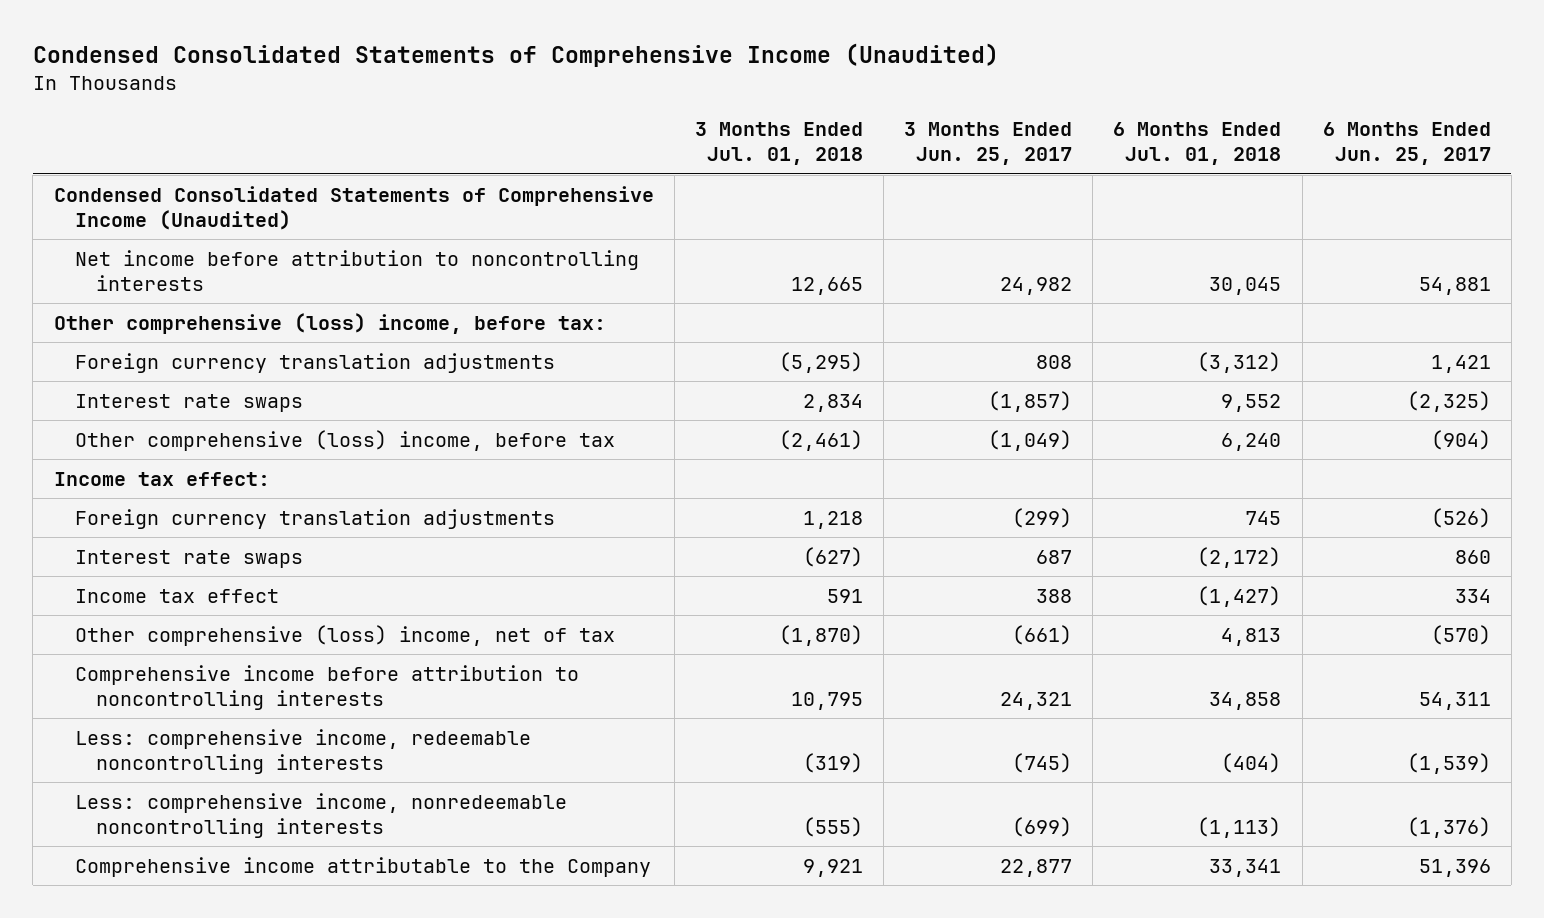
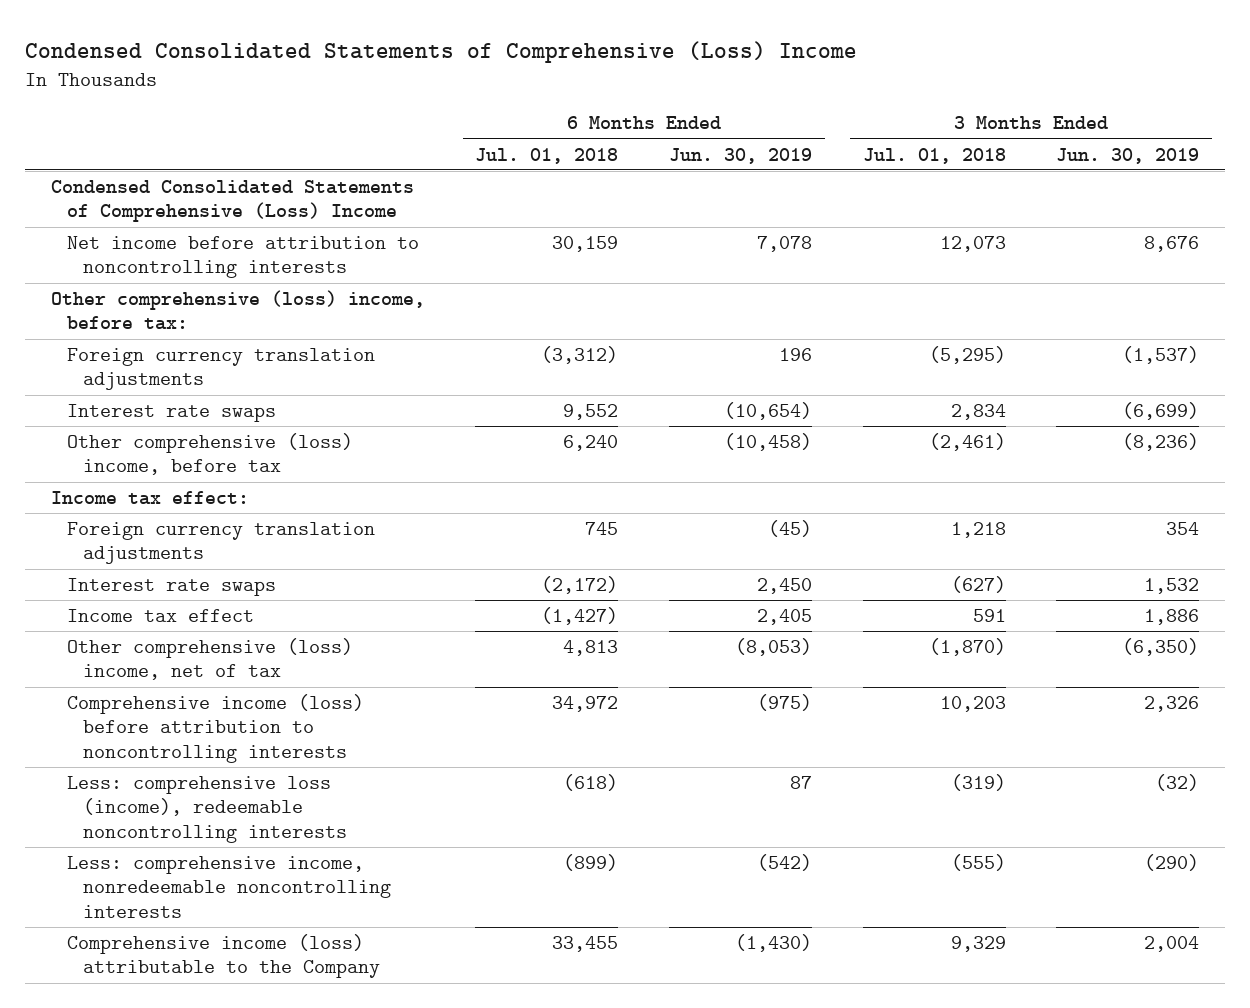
- Condensed Consolidated Statements of Comprehensive Income (Unaudited)
+ Condensed Consolidated Statements of Comprehensive (Loss) Income
- | 3 Months Ended Jul. 01, 2018 | 3 Months Ended Jun. 25, 2017 | 6 Months Ended Jul. 01, 2018 | 6 Months Ended Jun. 25, 2017
+ | 6 Months Ended Jul. 01, 2018 | 6 Months Ended Jun. 30, 2019 | 3 Months Ended Jul. 01, 2018 | 3 Months Ended Jun. 30, 2019
- Condensed Consolidated Statements of Comprehensive Income (Unaudited)
- Net income before attribution to noncontrolling interests | 12,665 | 24,982 | 30,045 | 54,881
+ Condensed Consolidated Statements of Comprehensive (Loss) Income
+ Net income before attribution to noncontrolling interests | 30,159 | 7,078 | 12,073 | 8,676
- Comprehensive income before attribution to noncontrolling interests | 10,795 | 24,321 | 34,858 | 54,311
- Less: comprehensive income, redeemable noncontrolling interests | (319) | (745) | (404) | (1,539)
- Less: comprehensive income, nonredeemable noncontrolling interests | (555) | (699) | (1,113) | (1,376)
- Comprehensive income attributable to the Company | 9,921 | 22,877 | 33,341 | 51,396
+ Comprehensive income (loss) before attribution to noncontrolling interests | 34,972 | (975) | 10,203 | 2,326
+ Less: comprehensive loss (income), redeemable noncontrolling interests | (618) | 87 | (319) | (32)
+ Less: comprehensive income, nonredeemable noncontrolling interests | (899) | (542) | (555) | (290)
+ Comprehensive income (loss) attributable to the Company | 33,455 | (1,430) | 9,329 | 2,004

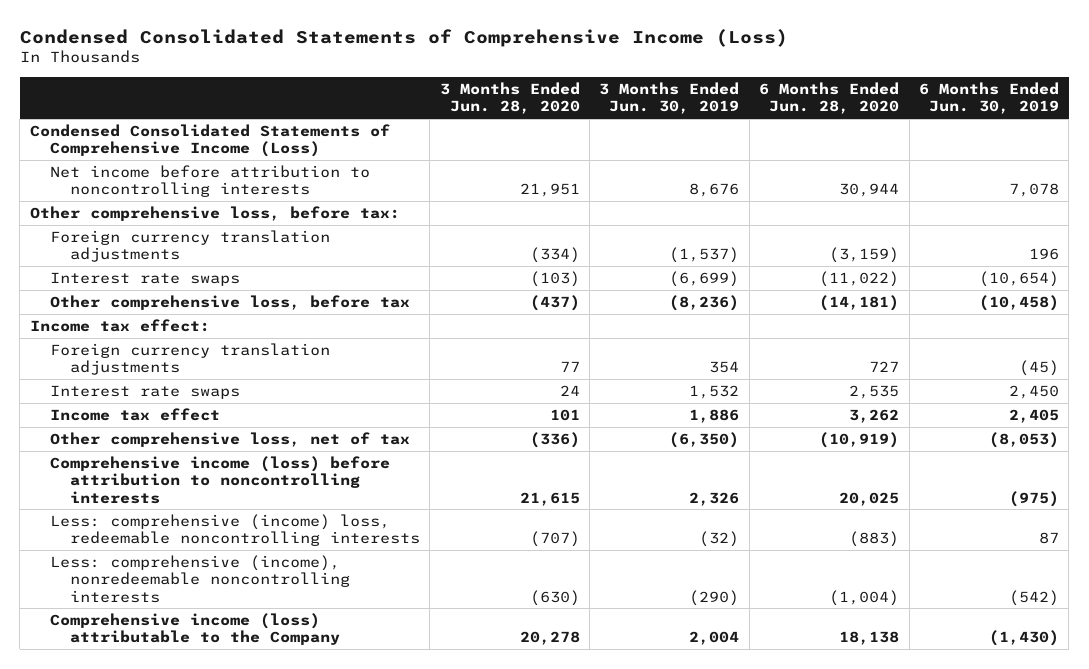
- Condensed Consolidated Statements of Comprehensive (Loss) Income
+ Condensed Consolidated Statements of Comprehensive Income (Loss)
- | 6 Months Ended Jul. 01, 2018 | 6 Months Ended Jun. 30, 2019 | 3 Months Ended Jul. 01, 2018 | 3 Months Ended Jun. 30, 2019
+ | 3 Months Ended Jun. 28, 2020 | 3 Months Ended Jun. 30, 2019 | 6 Months Ended Jun. 28, 2020 | 6 Months Ended Jun. 30, 2019
- Condensed Consolidated Statements of Comprehensive (Loss) Income
+ Condensed Consolidated Statements of Comprehensive Income (Loss)
- Other comprehensive (loss) income, before tax:
+ Other comprehensive loss, before tax:
- Other comprehensive (loss) income, before tax | 6,240 | (10,458) | (2,461) | (8,236)
+ Other comprehensive loss, before tax | (437) | (8,236) | (14,181) | (10,458)
- Other comprehensive (loss) income, net of tax | 4,813 | (8,053) | (1,870) | (6,350)
+ Other comprehensive loss, net of tax | (336) | (6,350) | (10,919) | (8,053)
- Less: comprehensive loss (income), redeemable noncontrolling interests | (618) | 87 | (319) | (32)
- Less: comprehensive income, nonredeemable noncontrolling interests | (899) | (542) | (555) | (290)
+ Less: comprehensive (income) loss, redeemable noncontrolling interests | (707) | (32) | (883) | 87
+ Less: comprehensive (income), nonredeemable noncontrolling interests | (630) | (290) | (1,004) | (542)

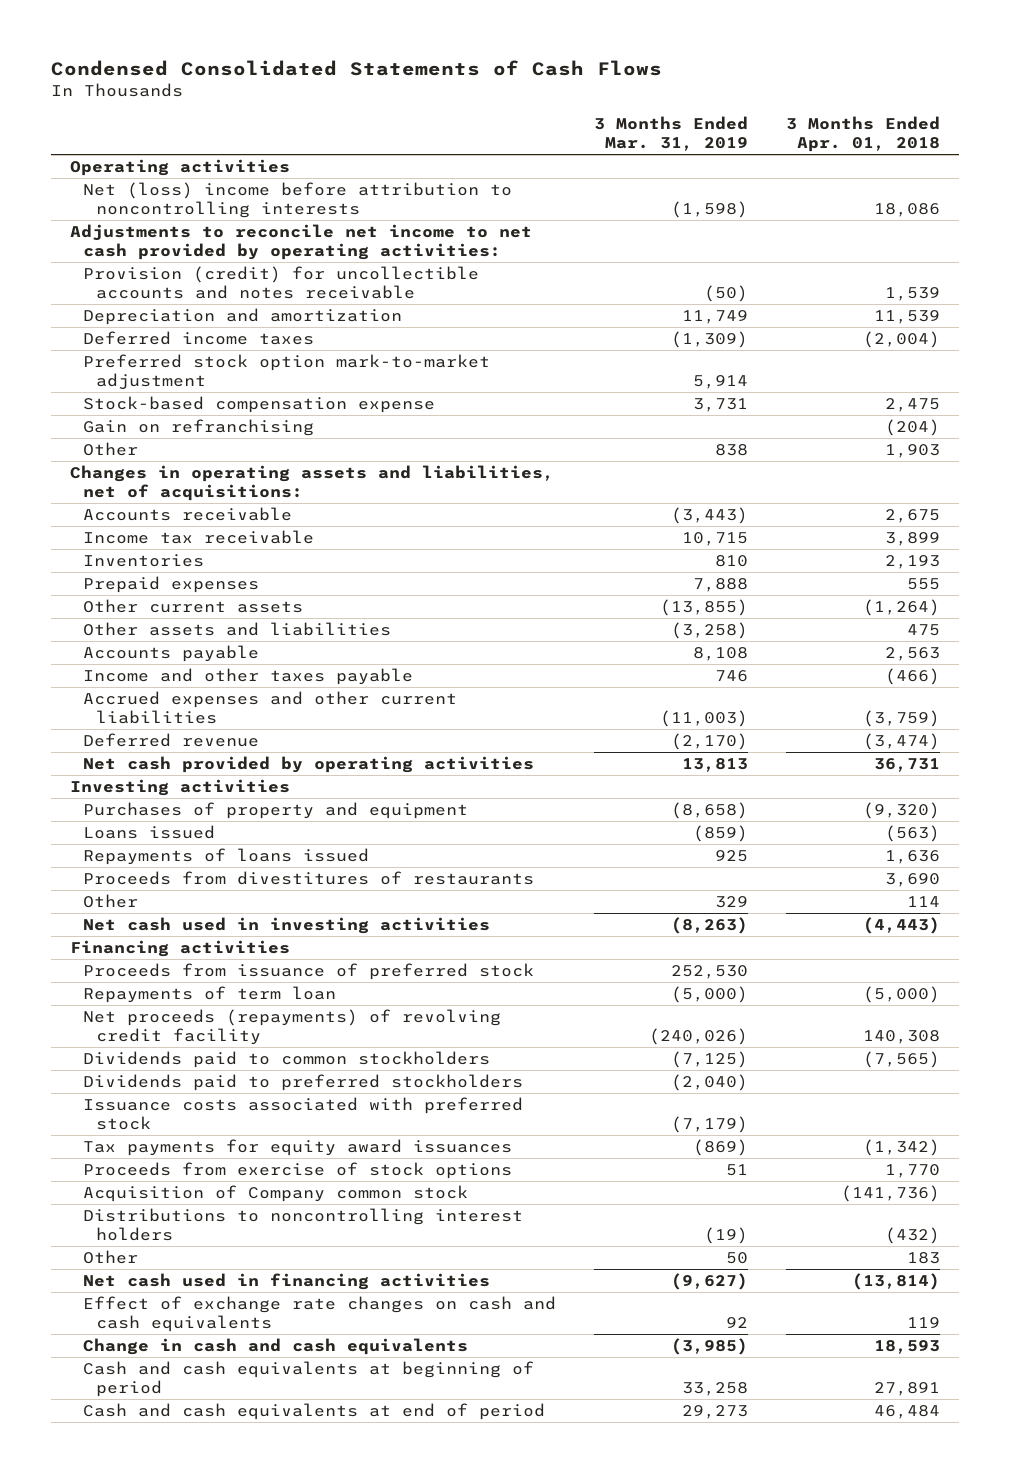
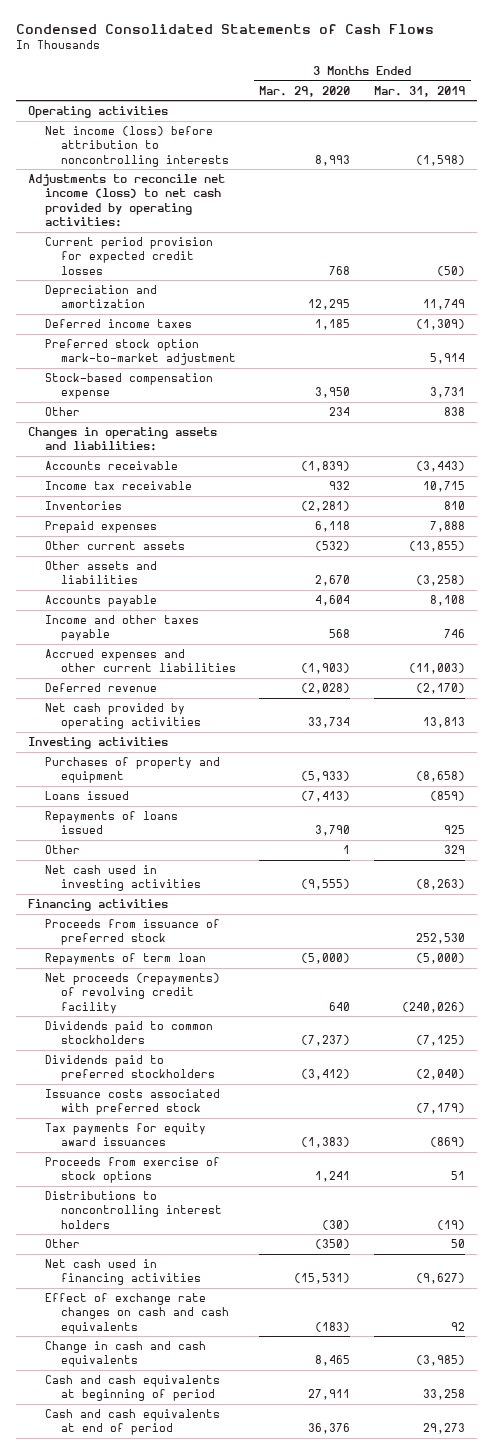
- | 3 Months Ended Mar. 31, 2019 | 3 Months Ended Apr. 01, 2018
+ | 3 Months Ended Mar. 29, 2020 | 3 Months Ended Mar. 31, 2019
- Net (loss) income before attribution to noncontrolling interests | (1,598) | 18,086
- Adjustments to reconcile net income to net cash provided by operating activities:
- Provision (credit) for uncollectible accounts and notes receivable | (50) | 1,539
+ Net income (loss) before attribution to noncontrolling interests | 8,993 | (1,598)
+ Adjustments to reconcile net income (loss) to net cash provided by operating activities:
+ Current period provision for expected credit losses | 768 | (50)
- Gain on refranchising | | (204)
- Changes in operating assets and liabilities, net of acquisitions:
+ Changes in operating assets and liabilities:
- Proceeds from divestitures of restaurants | | 3,690
- Acquisition of Company common stock | | (141,736)

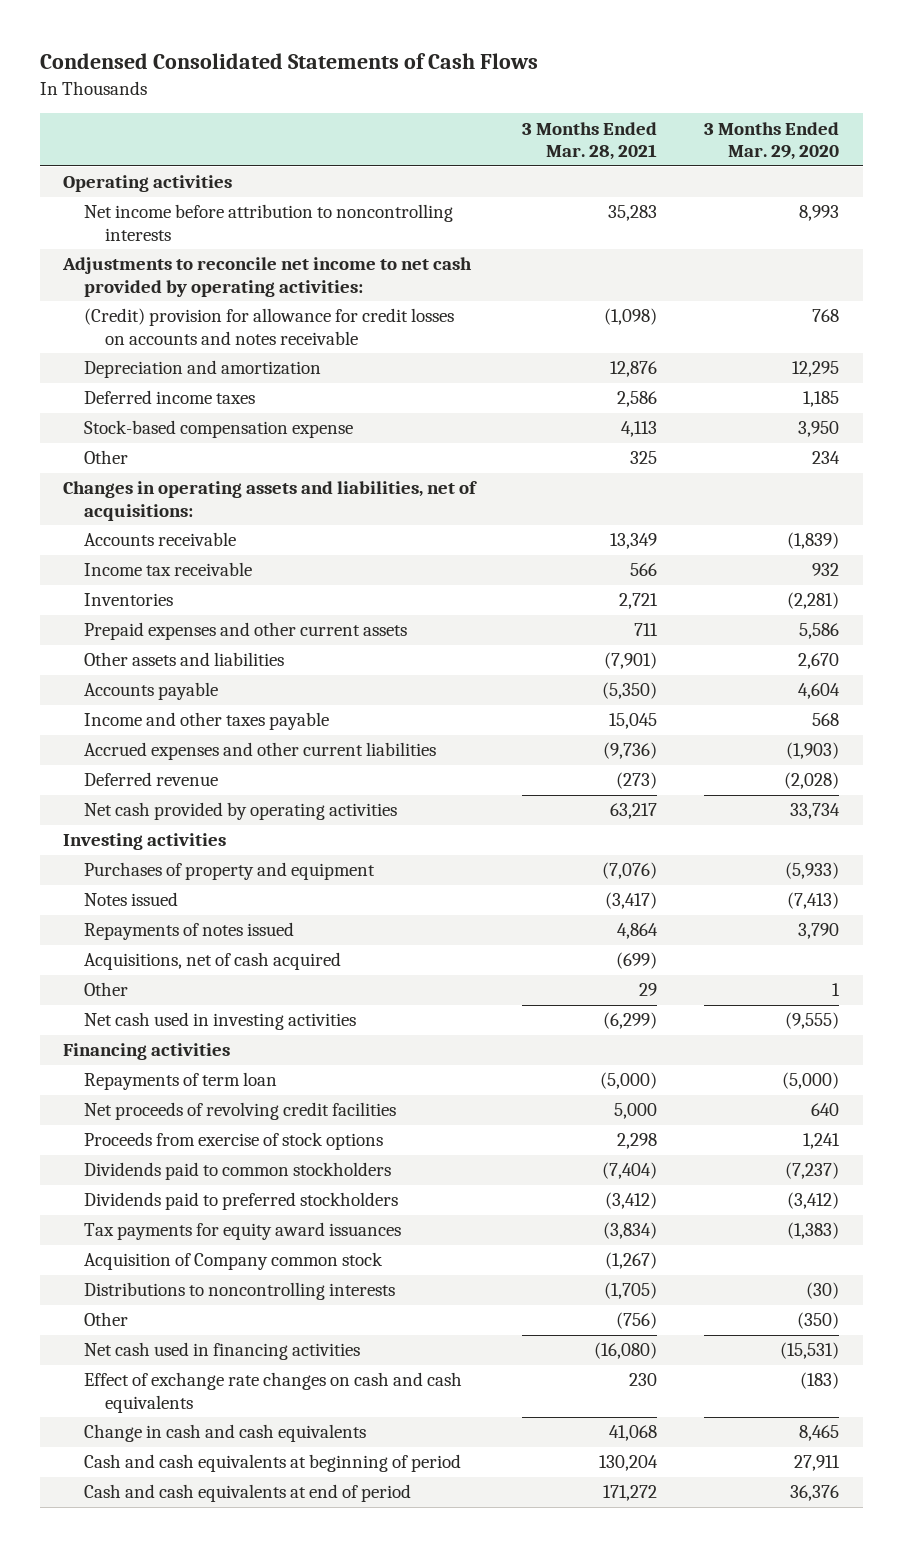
- | 3 Months Ended Mar. 29, 2020 | 3 Months Ended Mar. 31, 2019
+ | 3 Months Ended Mar. 28, 2021 | 3 Months Ended Mar. 29, 2020
- Net income (loss) before attribution to noncontrolling interests | 8,993 | (1,598)
- Adjustments to reconcile net income (loss) to net cash provided by operating activities:
- Current period provision for expected credit losses | 768 | (50)
+ Net income before attribution to noncontrolling interests | 35,283 | 8,993
+ Adjustments to reconcile net income to net cash provided by operating activities:
+ (Credit) provision for allowance for credit losses on accounts and notes receivable | (1,098) | 768
- Preferred stock option mark-to-market adjustment | | 5,914
- Changes in operating assets and liabilities:
+ Changes in operating assets and liabilities, net of acquisitions:
- Prepaid expenses | 6,118 | 7,888
- Other current assets | (532) | (13,855)
+ Prepaid expenses and other current assets | 711 | 5,586
- Loans issued | (7,413) | (859)
- Repayments of loans issued | 3,790 | 925
+ Notes issued | (3,417) | (7,413)
+ Repayments of notes issued | 4,864 | 3,790
+ Acquisitions, net of cash acquired | (699) |
- Proceeds from issuance of preferred stock | | 252,530
- Net proceeds (repayments) of revolving credit facility | 640 | (240,026)
+ Net proceeds of revolving credit facilities | 5,000 | 640
moved up: Proceeds from exercise of stock options | 2,298 | 1,241
- Issuance costs associated with preferred stock | | (7,179)
- Distributions to noncontrolling interest holders | (30) | (19)
+ Acquisition of Company common stock | (1,267) |
+ Distributions to noncontrolling interests | (1,705) | (30)

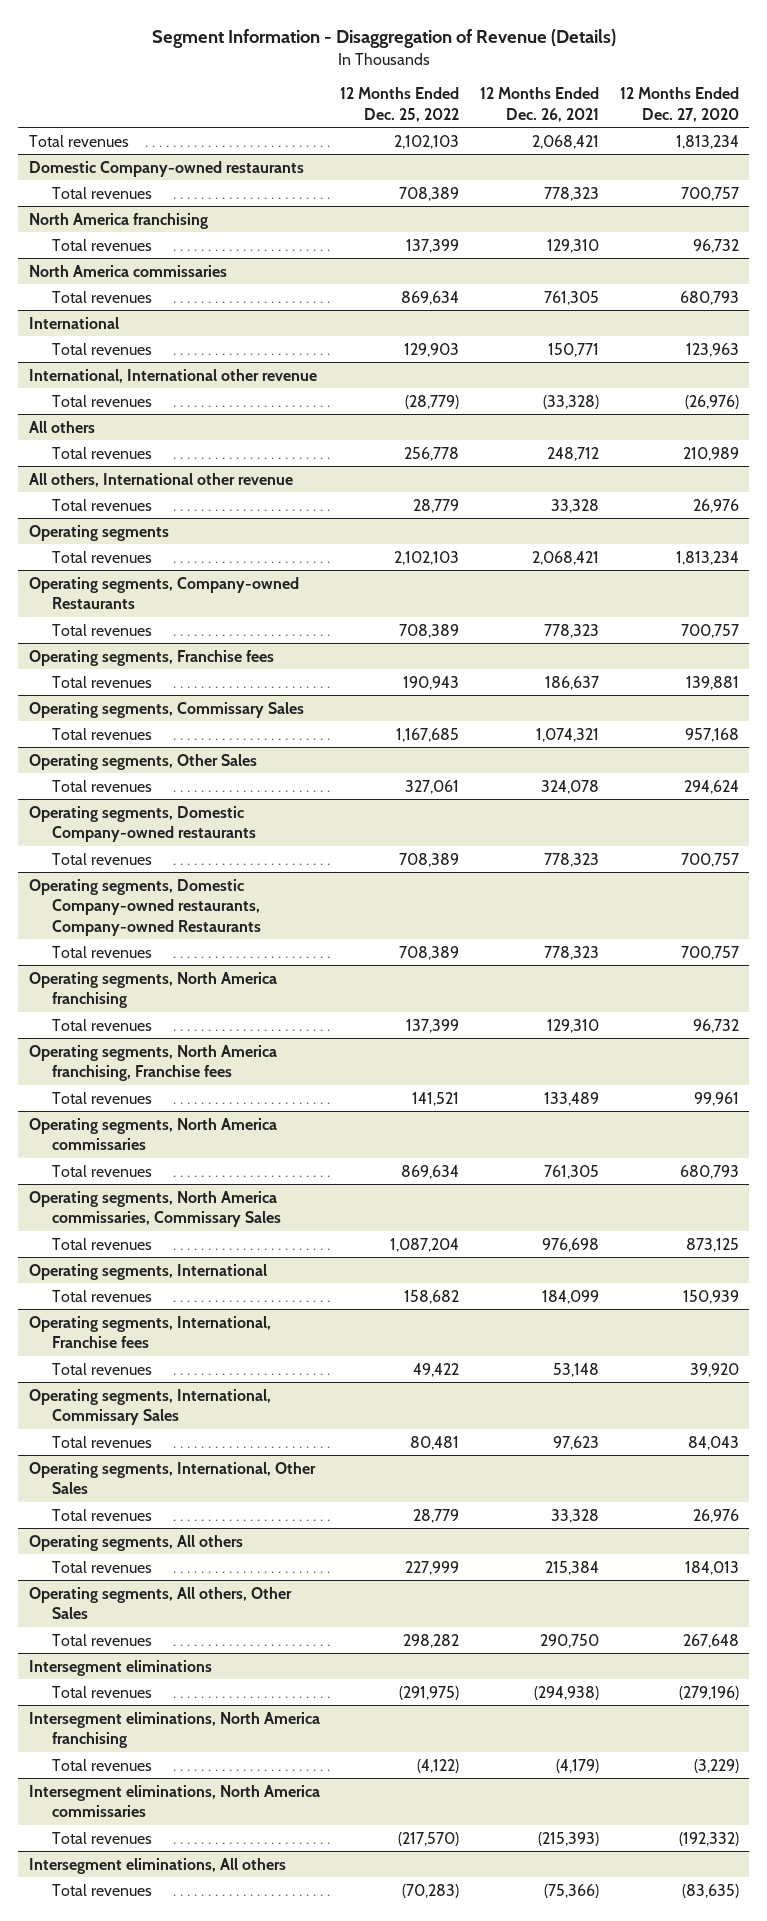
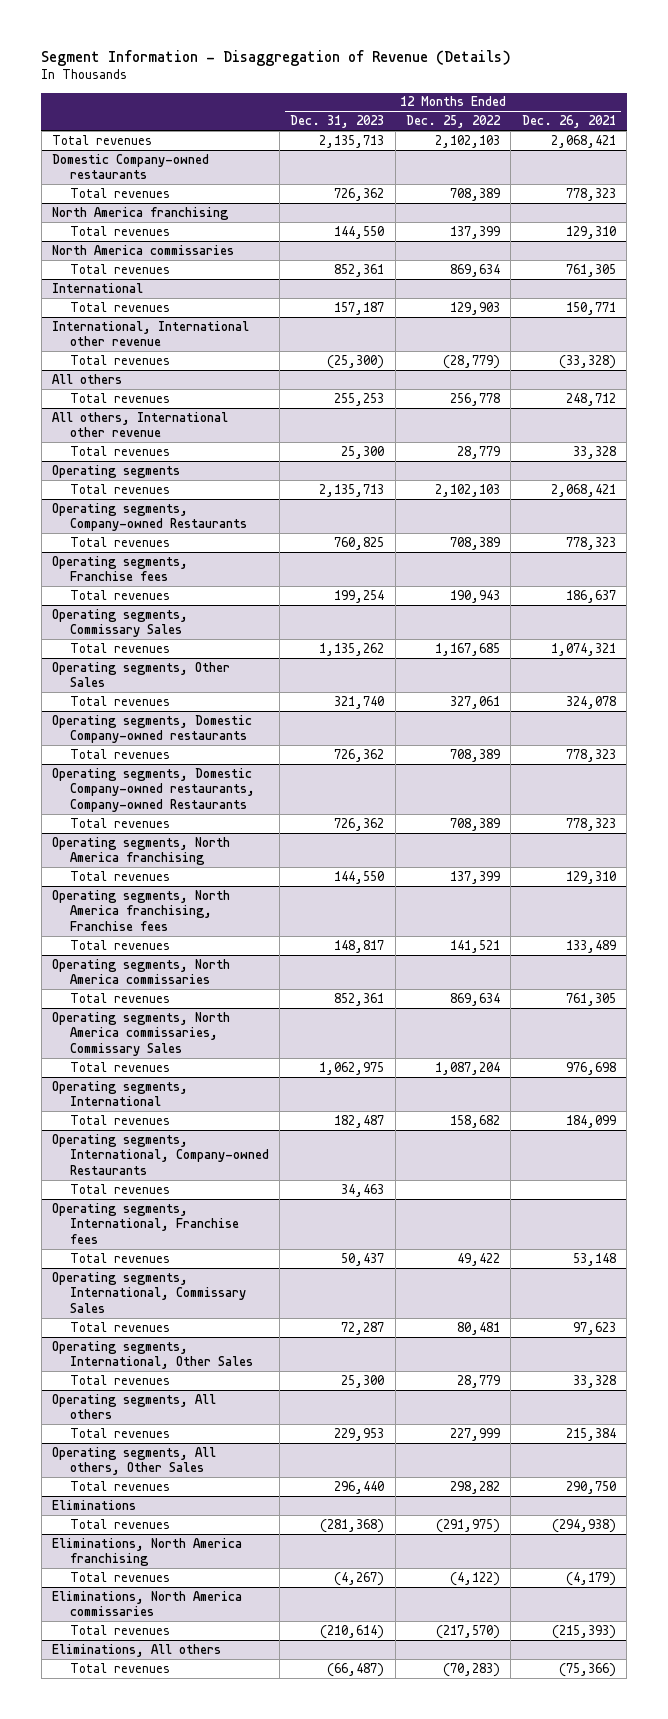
- | 12 Months Ended Dec. 25, 2022 | 12 Months Ended Dec. 26, 2021 | 12 Months Ended Dec. 27, 2020
+ | 12 Months Ended Dec. 31, 2023 | 12 Months Ended Dec. 25, 2022 | 12 Months Ended Dec. 26, 2021
+ Operating segments, International, Company-owned Restaurants
+ Total revenues | 34,463 | |
- Intersegment eliminations
+ Eliminations
- Intersegment eliminations, North America franchising
+ Eliminations, North America franchising
- Intersegment eliminations, North America commissaries
+ Eliminations, North America commissaries
- Intersegment eliminations, All others
+ Eliminations, All others

